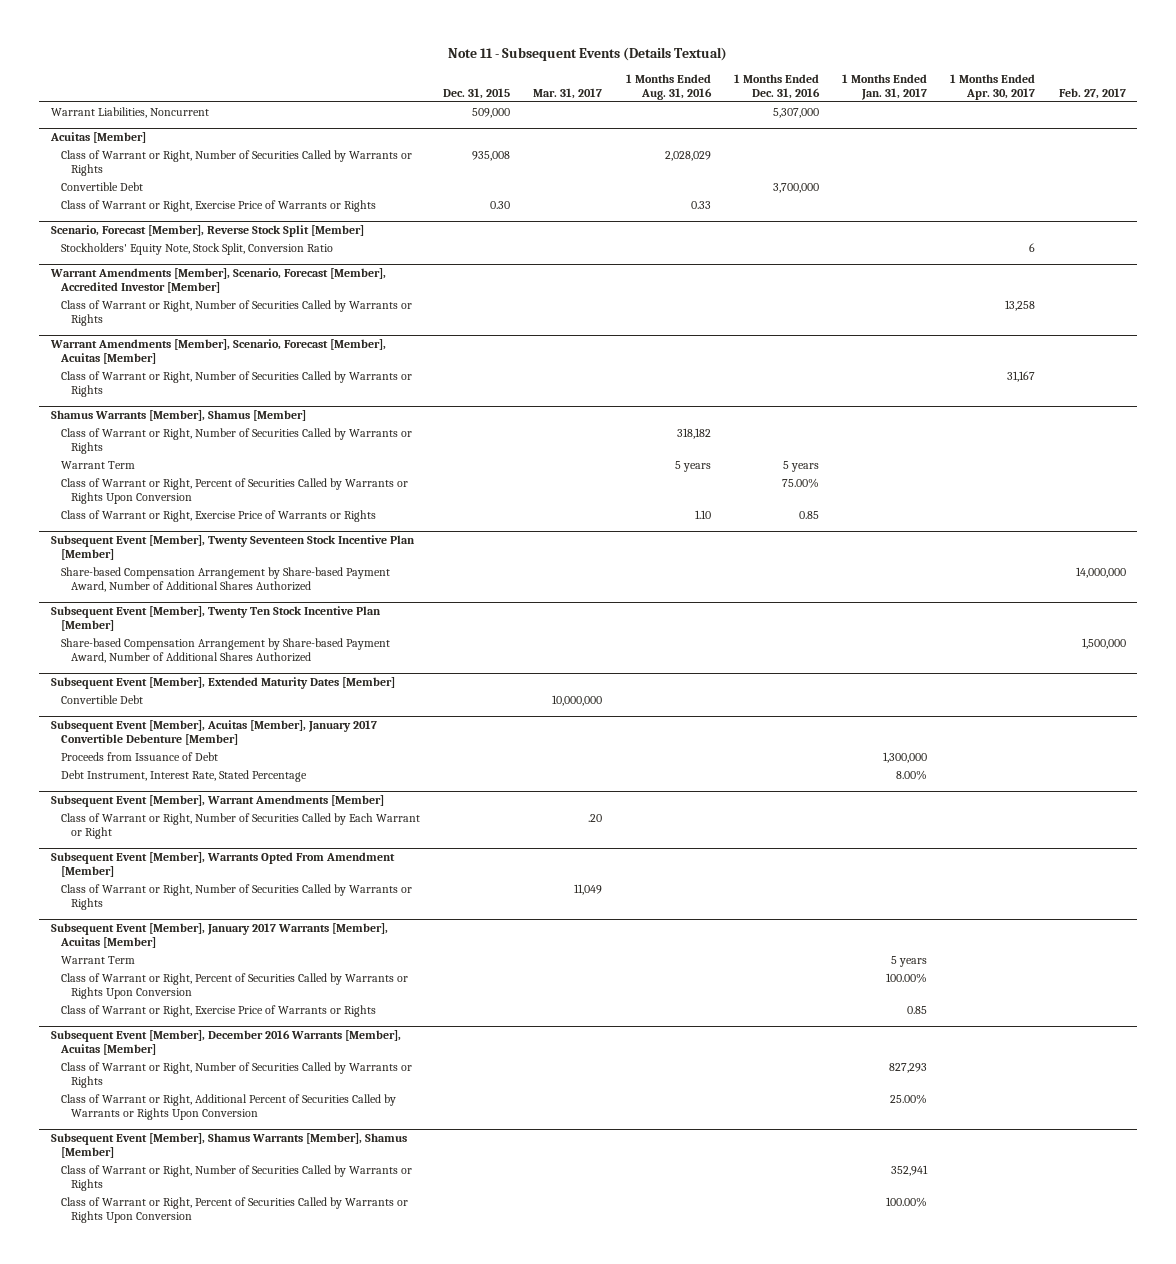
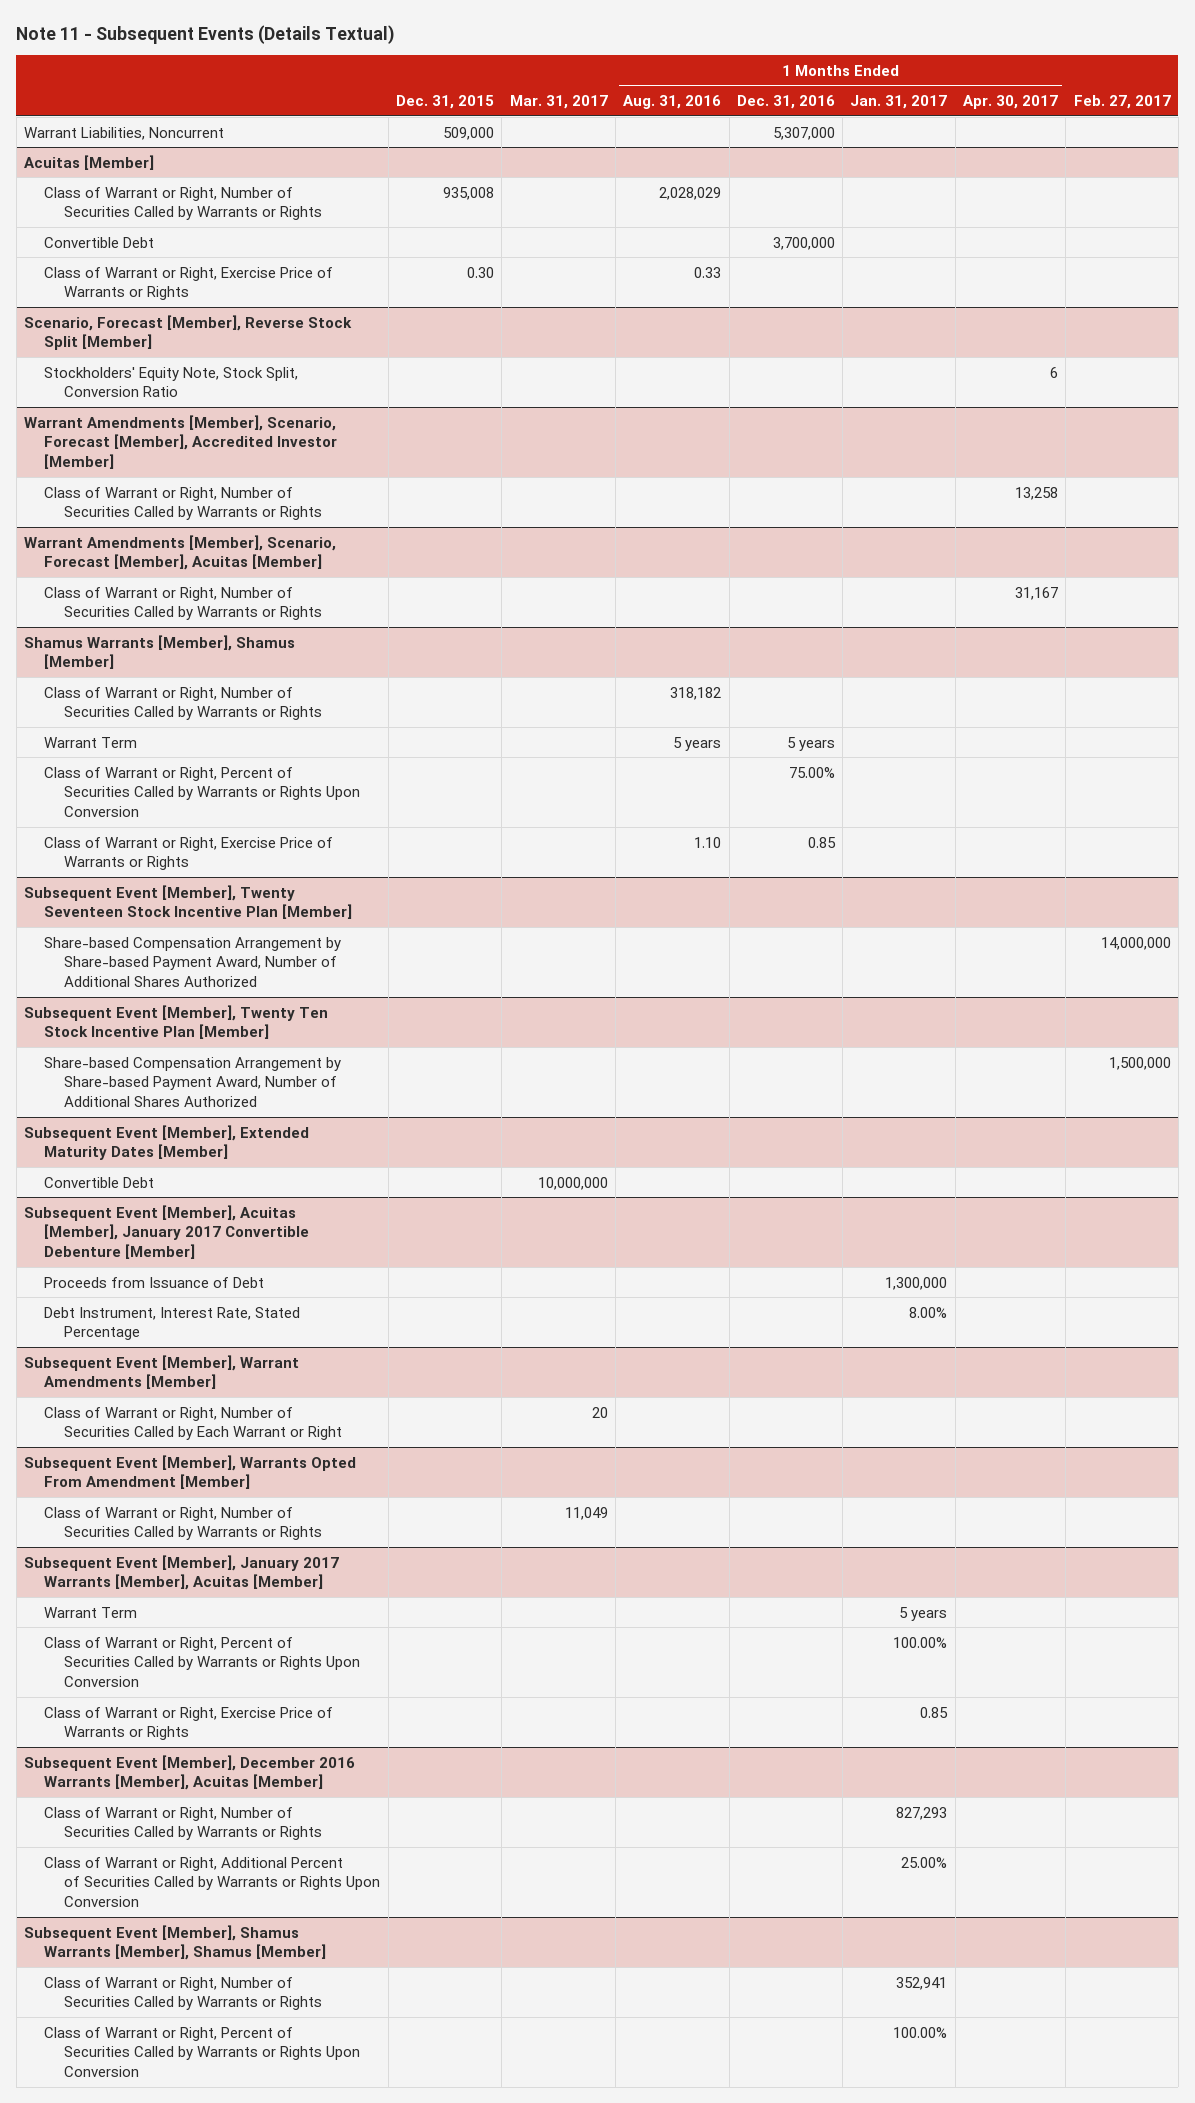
@ Subsequent Event [Member], Warrant Amendments [Member]
- Class of Warrant or Right, Number of Securities Called by Each Warrant or Right | | .20 | | | | |
+ Class of Warrant or Right, Number of Securities Called by Each Warrant or Right | | 20 | | | | |

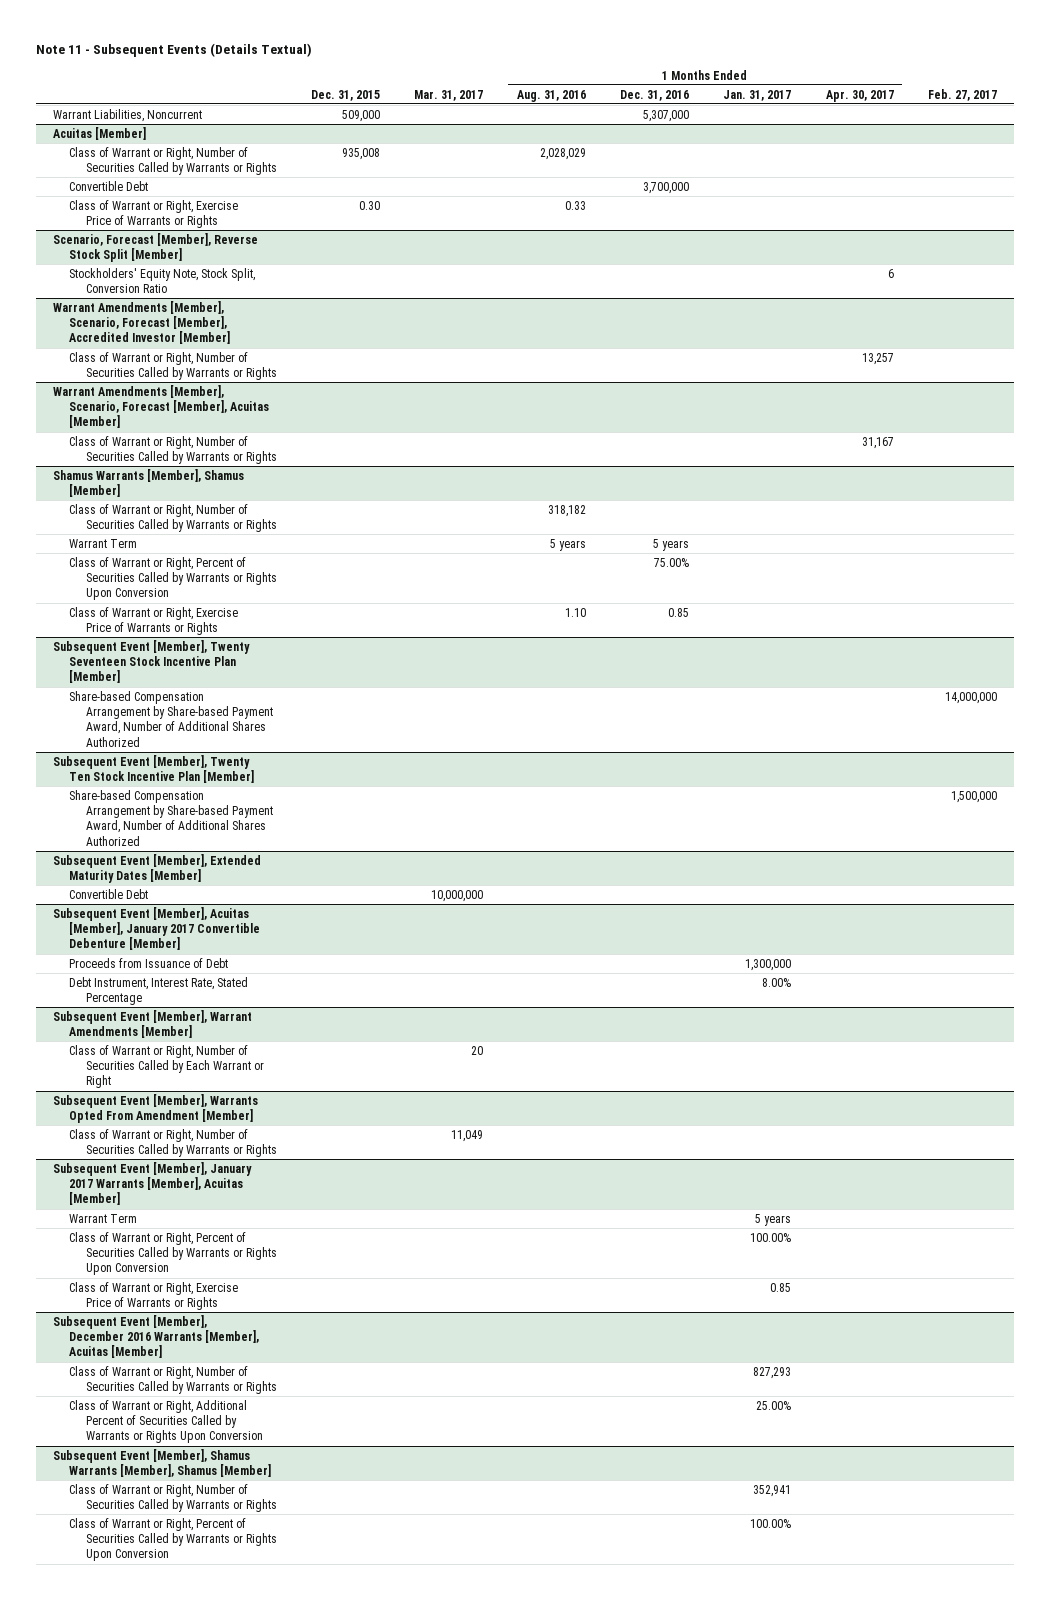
@ Warrant Amendments [Member], Scenario, Forecast [Member], Accredited Investor [Member]
- Class of Warrant or Right, Number of Securities Called by Warrants or Rights | | | | | | 13,258 |
+ Class of Warrant or Right, Number of Securities Called by Warrants or Rights | | | | | | 13,257 |

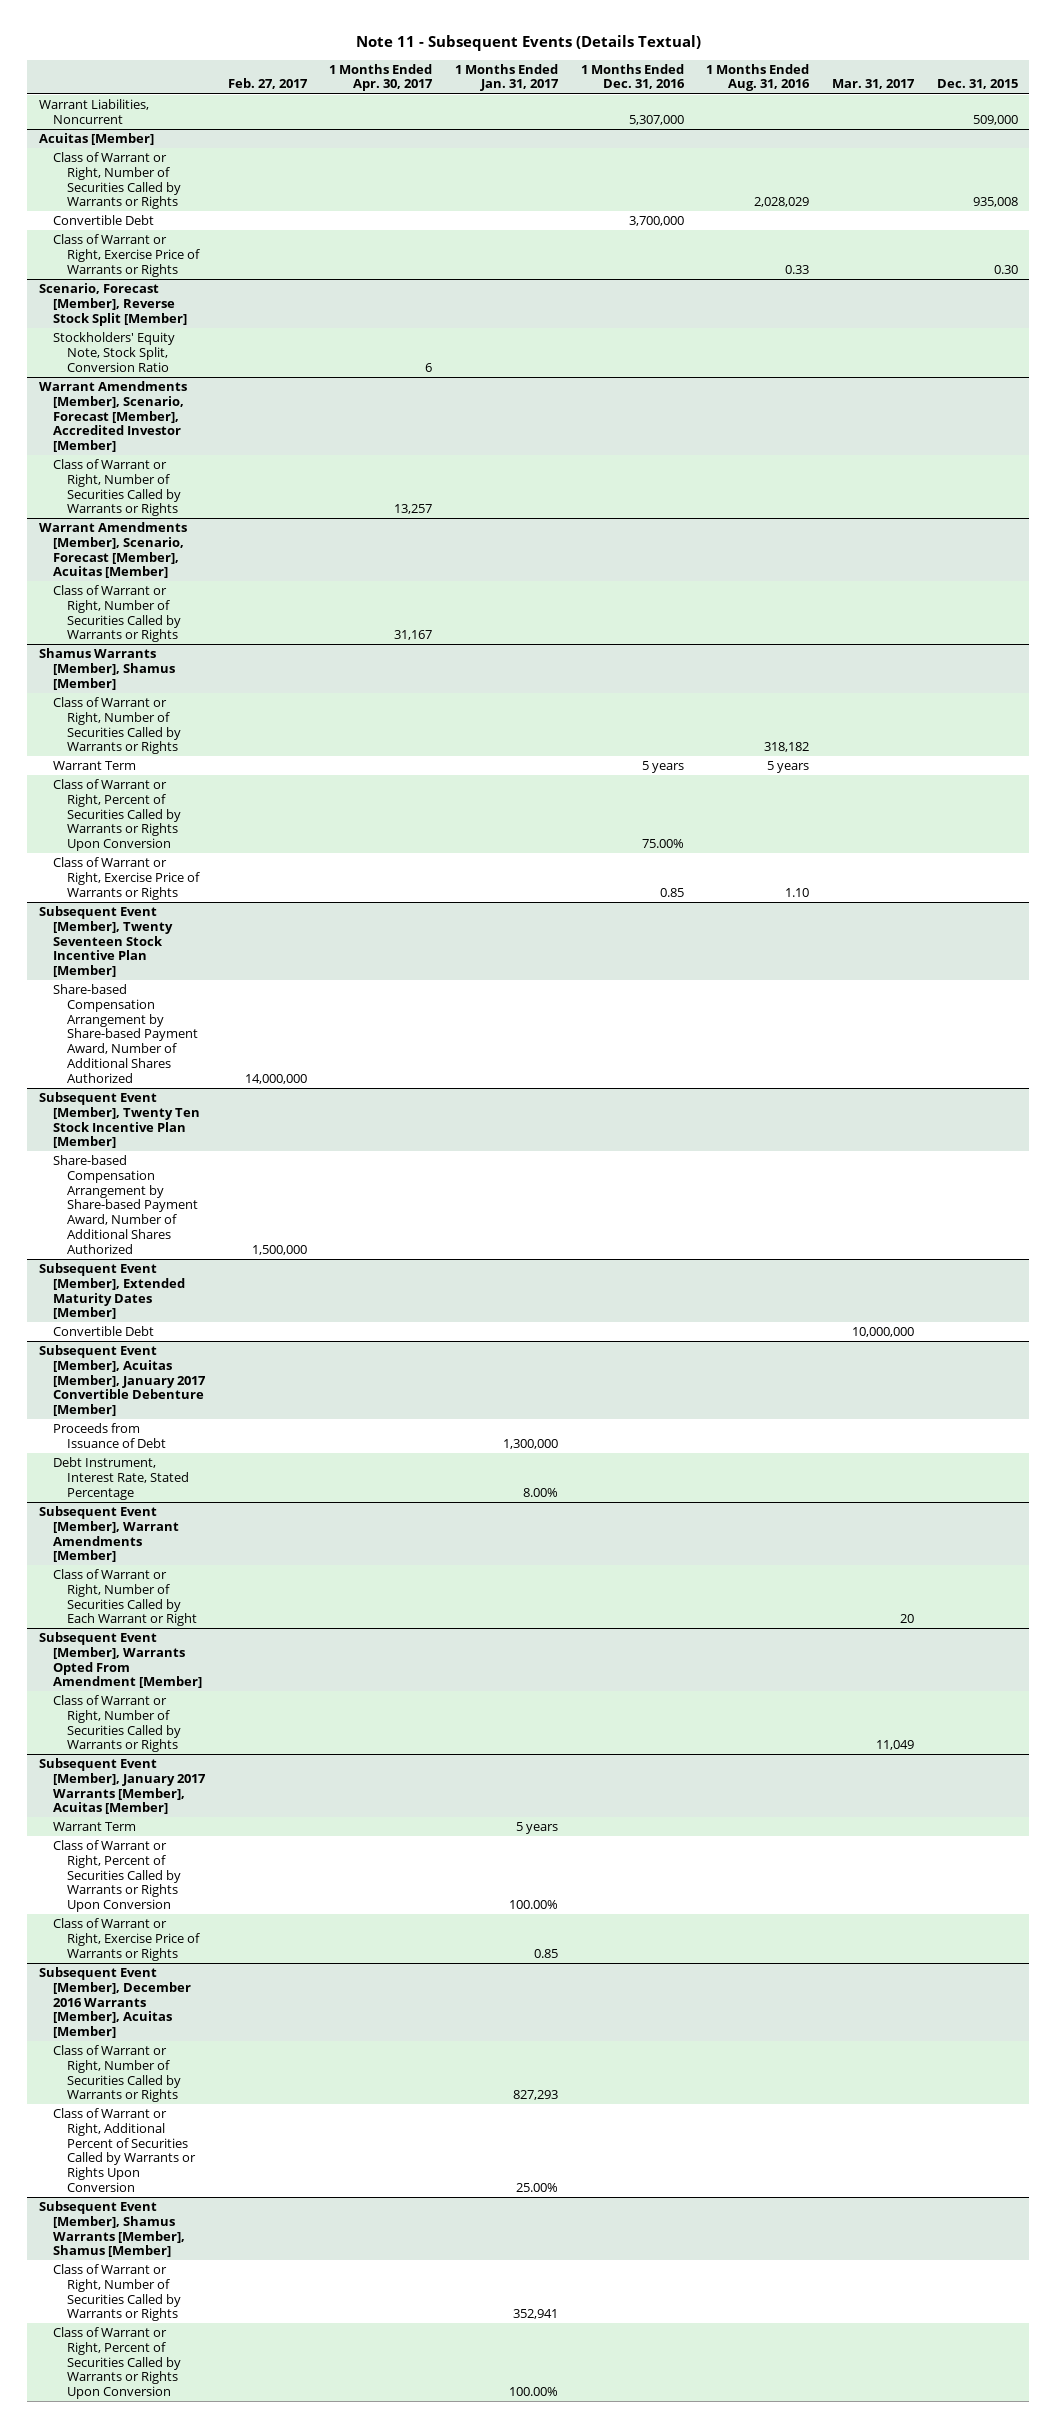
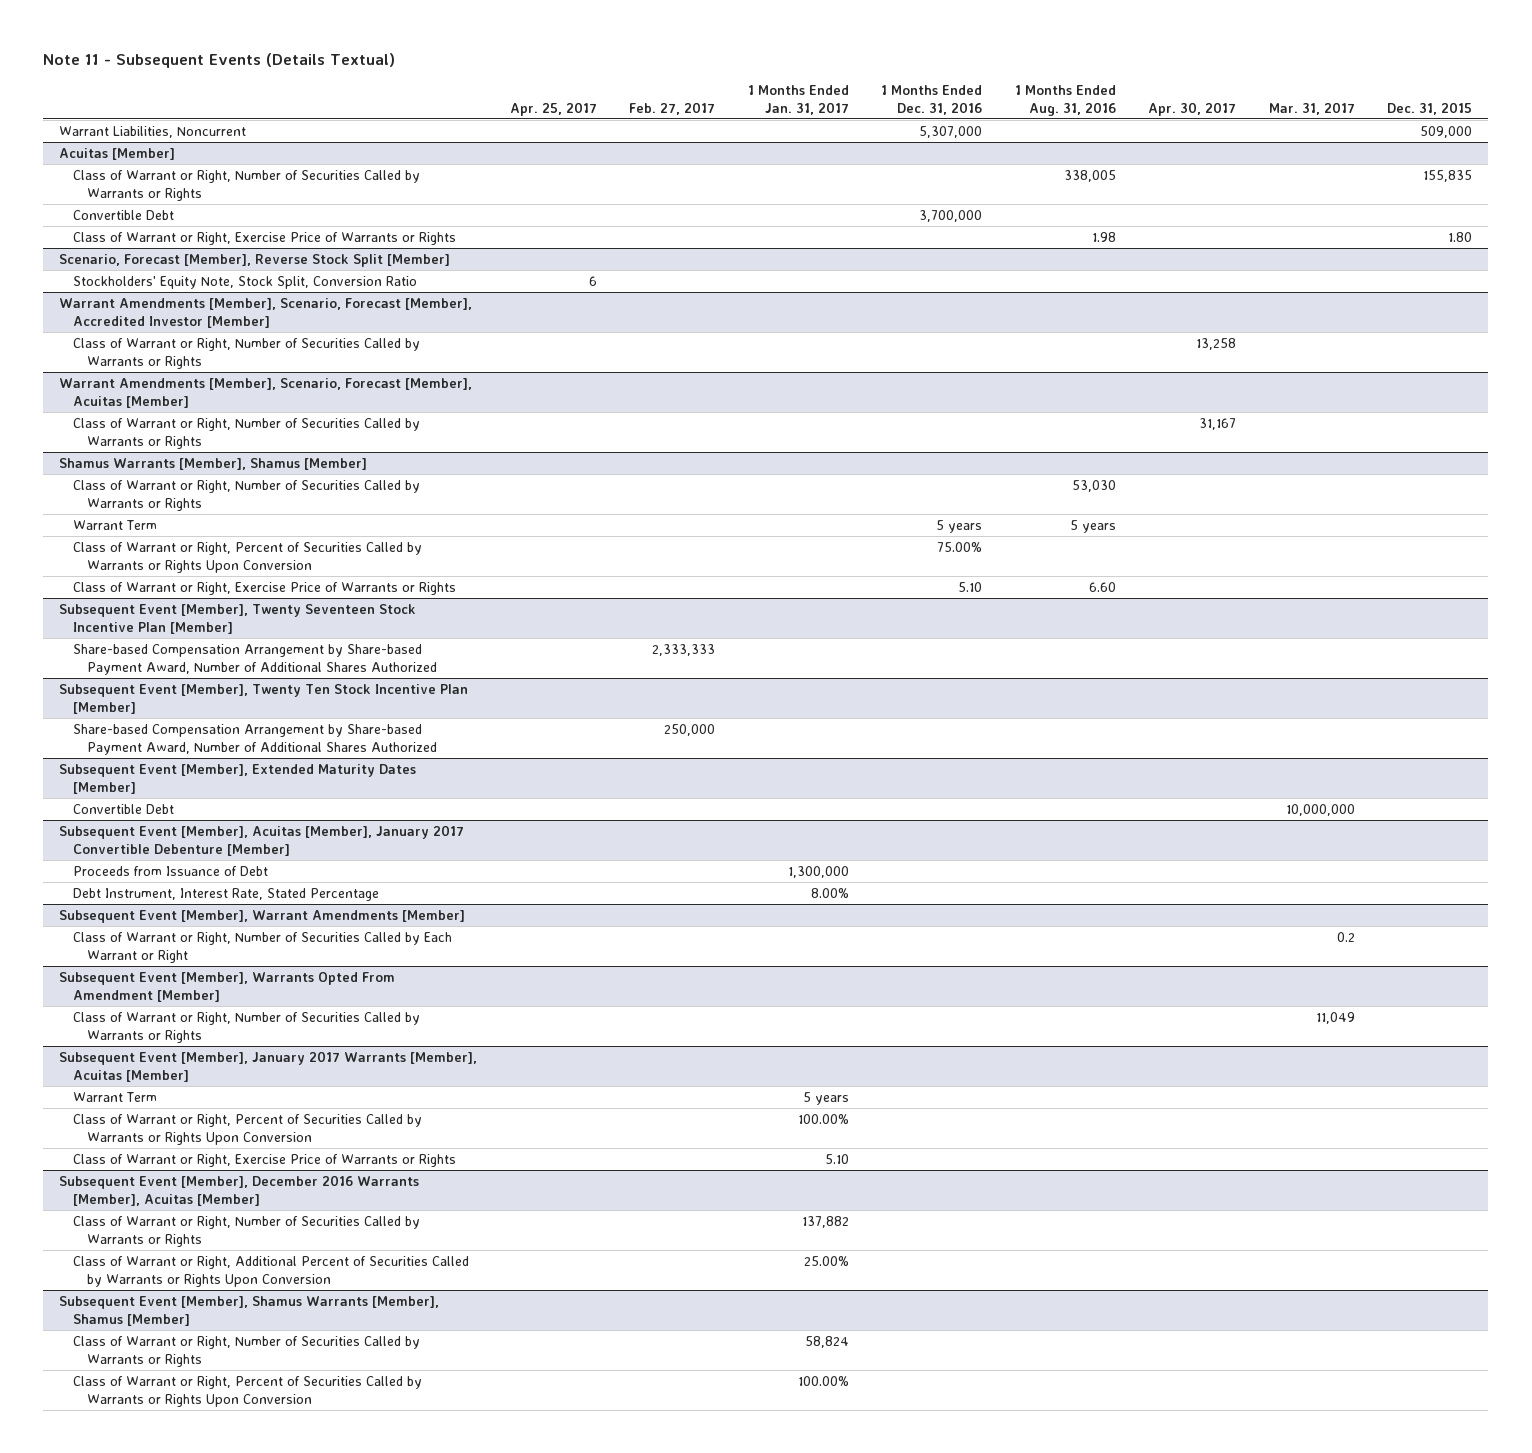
- | Feb. 27, 2017 | 1 Months Ended Apr. 30, 2017 | 1 Months Ended Jan. 31, 2017 | 1 Months Ended Dec. 31, 2016 | 1 Months Ended Aug. 31, 2016 | Mar. 31, 2017 | Dec. 31, 2015
+ | Apr. 25, 2017 | Feb. 27, 2017 | 1 Months Ended Jan. 31, 2017 | 1 Months Ended Dec. 31, 2016 | 1 Months Ended Aug. 31, 2016 | Apr. 30, 2017 | Mar. 31, 2017 | Dec. 31, 2015
@ Acuitas [Member]
- Class of Warrant or Right, Number of Securities Called by Warrants or Rights | | | | | 2,028,029 | | 935,008
+ Class of Warrant or Right, Number of Securities Called by Warrants or Rights | | | | | 338,005 | | | 155,835
- Class of Warrant or Right, Exercise Price of Warrants or Rights | | | | | 0.33 | | 0.30
+ Class of Warrant or Right, Exercise Price of Warrants or Rights | | | | | 1.98 | | | 1.80
@ Shamus Warrants [Member], Shamus [Member]
- Class of Warrant or Right, Number of Securities Called by Warrants or Rights | | | | | 318,182 | |
+ Class of Warrant or Right, Number of Securities Called by Warrants or Rights | | | | | 53,030 | | |
- Class of Warrant or Right, Exercise Price of Warrants or Rights | | | | 0.85 | 1.10 | |
+ Class of Warrant or Right, Exercise Price of Warrants or Rights | | | | 5.10 | 6.60 | | |
@ Subsequent Event [Member], Twenty Seventeen Stock Incentive Plan [Member]
- Share-based Compensation Arrangement by Share-based Payment Award, Number of Additional Shares Authorized | 14,000,000 | | | | | |
+ Share-based Compensation Arrangement by Share-based Payment Award, Number of Additional Shares Authorized | | 2,333,333 | | | | | |
@ Subsequent Event [Member], Twenty Ten Stock Incentive Plan [Member]
- Share-based Compensation Arrangement by Share-based Payment Award, Number of Additional Shares Authorized | 1,500,000 | | | | | |
+ Share-based Compensation Arrangement by Share-based Payment Award, Number of Additional Shares Authorized | | 250,000 | | | | | |
@ Subsequent Event [Member], Warrant Amendments [Member]
- Class of Warrant or Right, Number of Securities Called by Each Warrant or Right | | | | | | 20 |
+ Class of Warrant or Right, Number of Securities Called by Each Warrant or Right | | | | | | | 0.2 |
@ Subsequent Event [Member], January 2017 Warrants [Member], Acuitas [Member]
- Class of Warrant or Right, Exercise Price of Warrants or Rights | | | 0.85 | | | |
+ Class of Warrant or Right, Exercise Price of Warrants or Rights | | | 5.10 | | | | |
@ Subsequent Event [Member], December 2016 Warrants [Member], Acuitas [Member]
- Class of Warrant or Right, Number of Securities Called by Warrants or Rights | | | 827,293 | | | |
+ Class of Warrant or Right, Number of Securities Called by Warrants or Rights | | | 137,882 | | | | |
@ Subsequent Event [Member], Shamus Warrants [Member], Shamus [Member]
- Class of Warrant or Right, Number of Securities Called by Warrants or Rights | | | 352,941 | | | |
+ Class of Warrant or Right, Number of Securities Called by Warrants or Rights | | | 58,824 | | | | |

